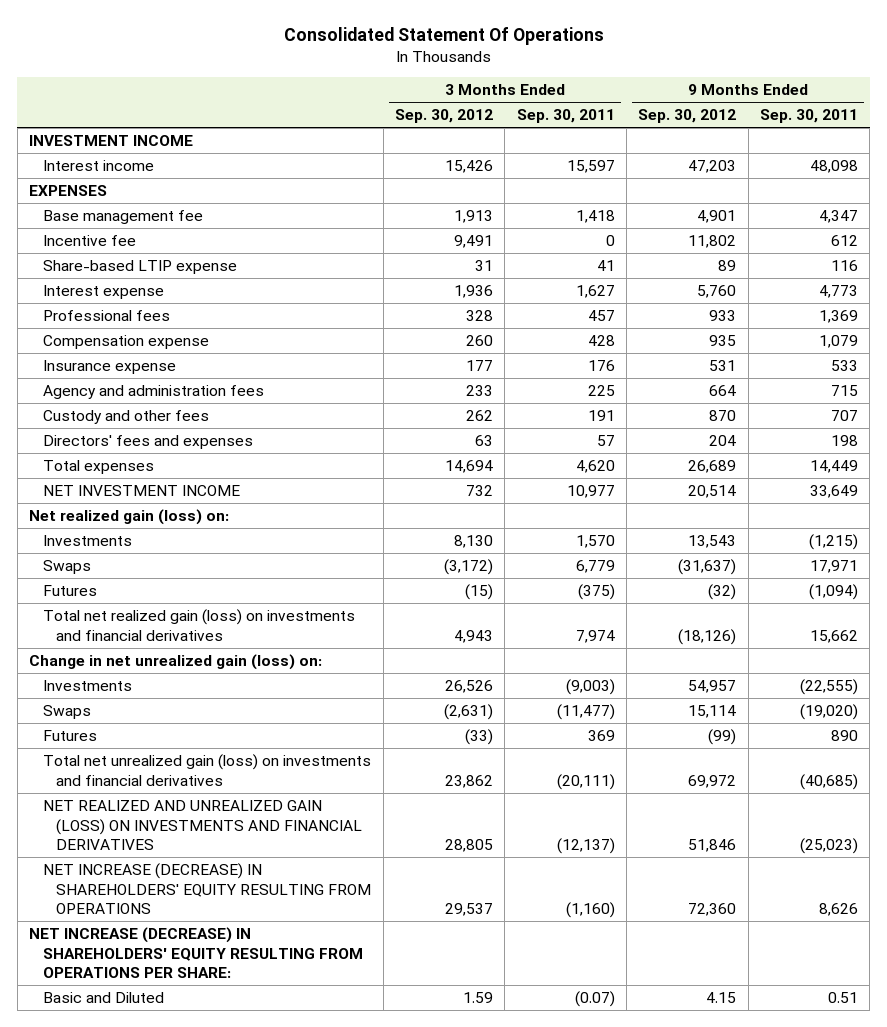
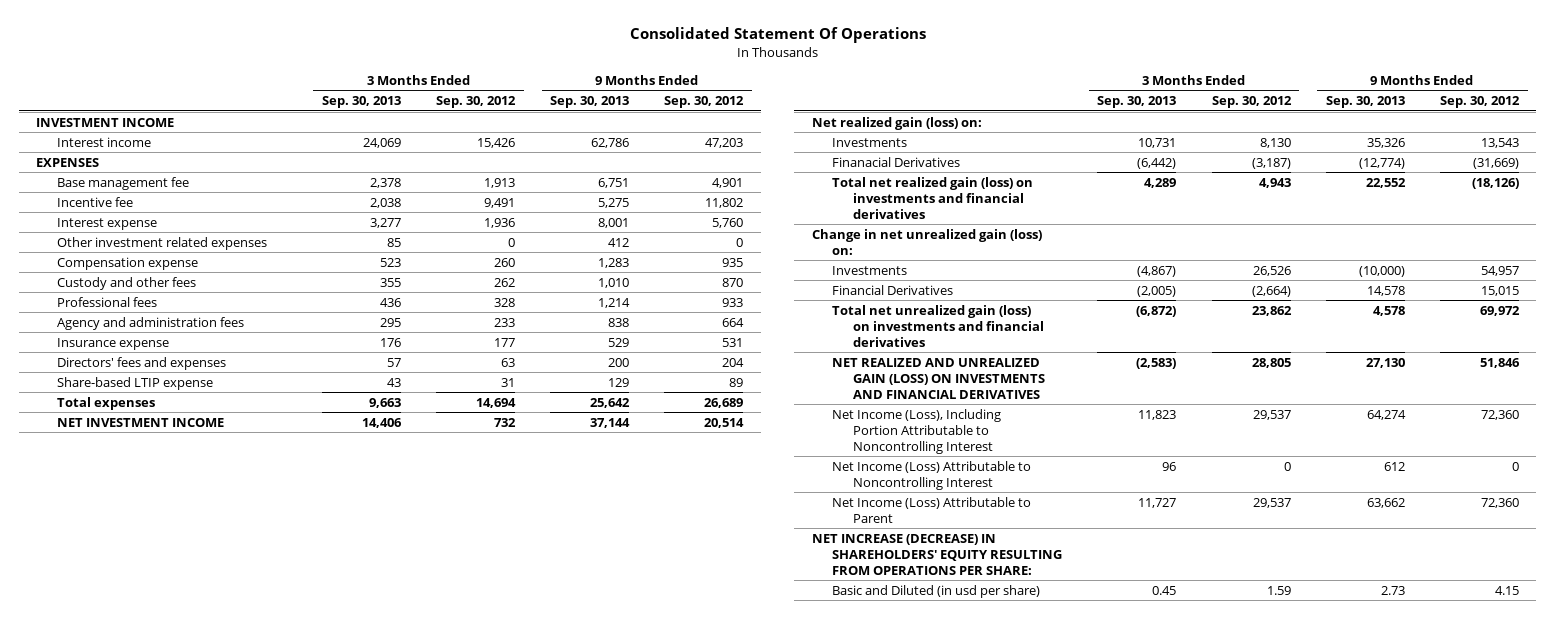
- | 3 Months Ended Sep. 30, 2012 | 3 Months Ended Sep. 30, 2011 | 9 Months Ended Sep. 30, 2012 | 9 Months Ended Sep. 30, 2011
+ | 3 Months Ended Sep. 30, 2013 | 3 Months Ended Sep. 30, 2012 | 9 Months Ended Sep. 30, 2013 | 9 Months Ended Sep. 30, 2012
+ Other investment related expenses | 85 | 0 | 412 | 0
moved down: Professional fees | 436 | 328 | 1,214 | 933
moved down: Agency and administration fees | 295 | 233 | 838 | 664
moved down: Insurance expense | 176 | 177 | 529 | 531
moved down: Share-based LTIP expense | 43 | 31 | 129 | 89
- Swaps | (3,172) | 6,779 | (31,637) | 17,971
- Futures | (15) | (375) | (32) | (1,094)
+ Finanacial Derivatives | (6,442) | (3,187) | (12,774) | (31,669)
- Swaps | (2,631) | (11,477) | 15,114 | (19,020)
- Futures | (33) | 369 | (99) | 890
+ Financial Derivatives | (2,005) | (2,664) | 14,578 | 15,015
- NET INCREASE (DECREASE) IN SHAREHOLDERS' EQUITY RESULTING FROM OPERATIONS | 29,537 | (1,160) | 72,360 | 8,626
+ Net Income (Loss), Including Portion Attributable to Noncontrolling Interest | 11,823 | 29,537 | 64,274 | 72,360
+ Net Income (Loss) Attributable to Noncontrolling Interest | 96 | 0 | 612 | 0
+ Net Income (Loss) Attributable to Parent | 11,727 | 29,537 | 63,662 | 72,360
- Basic and Diluted | 1.59 | (0.07) | 4.15 | 0.51
+ Basic and Diluted (in usd per share) | 0.45 | 1.59 | 2.73 | 4.15

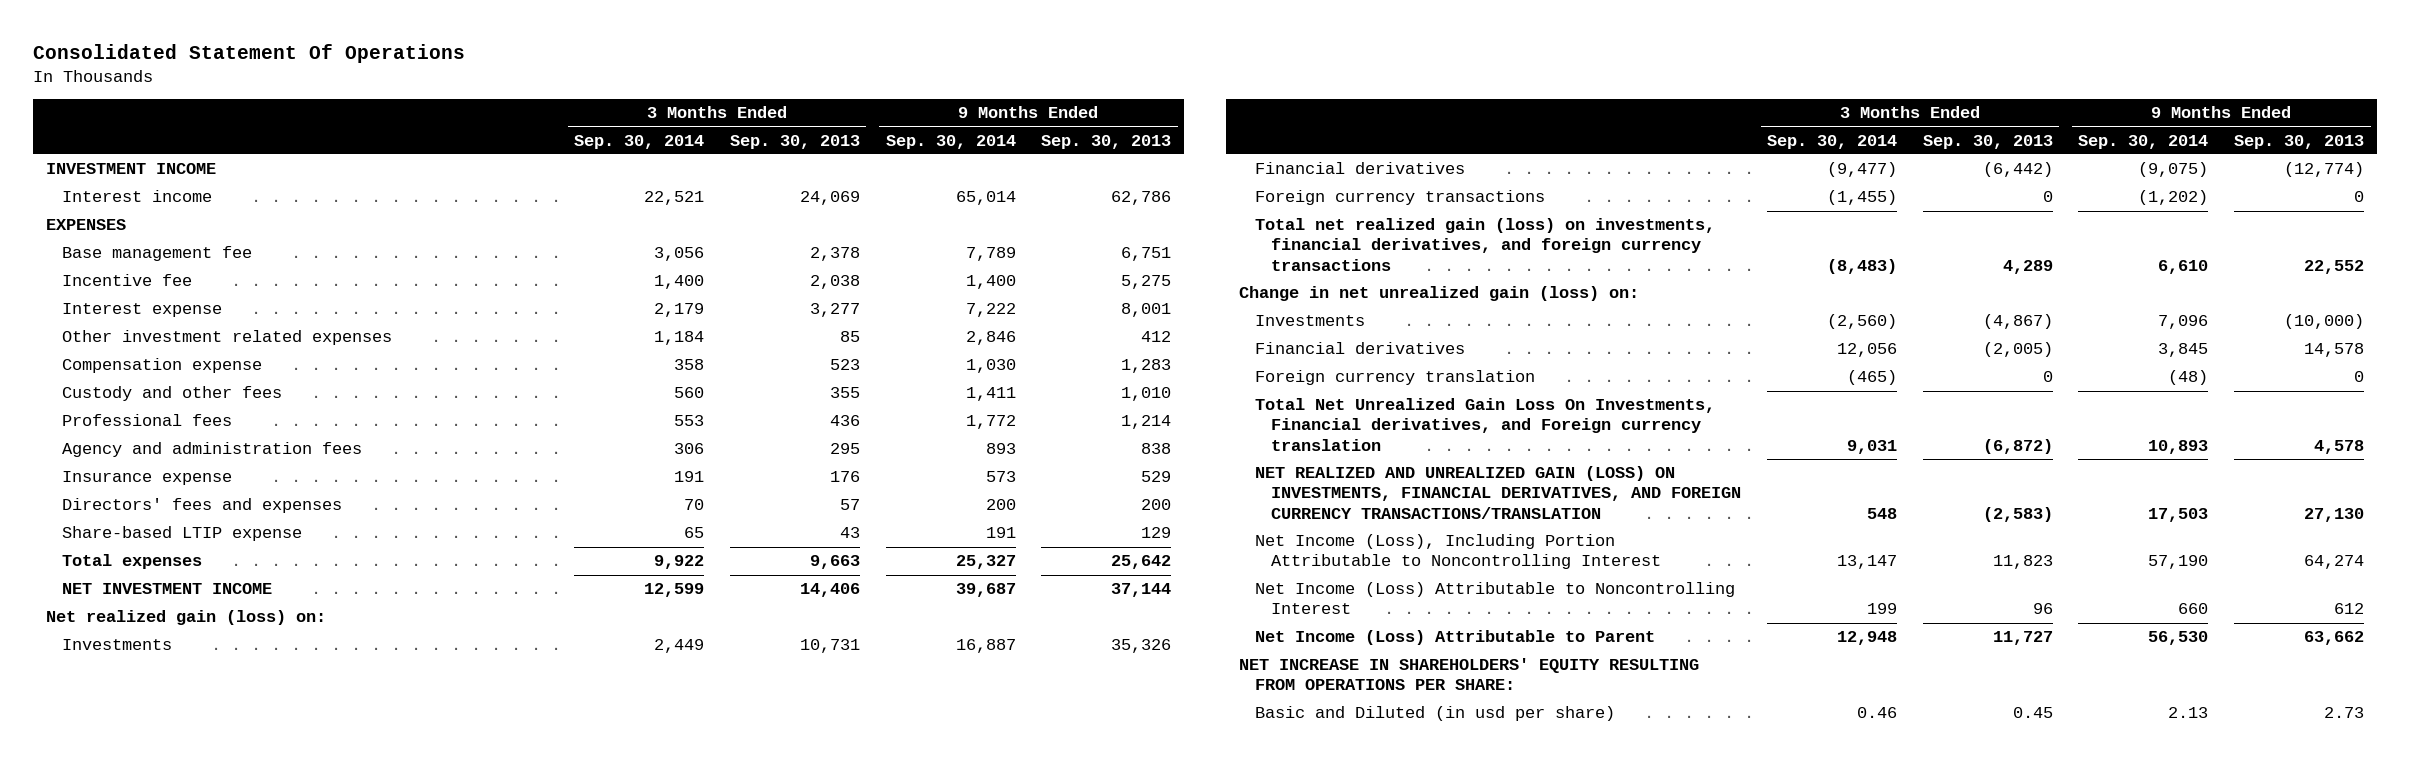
- | 3 Months Ended Sep. 30, 2013 | 3 Months Ended Sep. 30, 2012 | 9 Months Ended Sep. 30, 2013 | 9 Months Ended Sep. 30, 2012
+ | 3 Months Ended Sep. 30, 2014 | 3 Months Ended Sep. 30, 2013 | 9 Months Ended Sep. 30, 2014 | 9 Months Ended Sep. 30, 2013
- Finanacial Derivatives | (6,442) | (3,187) | (12,774) | (31,669)
- Total net realized gain (loss) on investments and financial derivatives | 4,289 | 4,943 | 22,552 | (18,126)
+ Financial derivatives | (9,477) | (6,442) | (9,075) | (12,774)
+ Foreign currency transactions | (1,455) | 0 | (1,202) | 0
+ Total net realized gain (loss) on investments, financial derivatives, and foreign currency transactions | (8,483) | 4,289 | 6,610 | 22,552
- Financial Derivatives | (2,005) | (2,664) | 14,578 | 15,015
- Total net unrealized gain (loss) on investments and financial derivatives | (6,872) | 23,862 | 4,578 | 69,972
- NET REALIZED AND UNREALIZED GAIN (LOSS) ON INVESTMENTS AND FINANCIAL DERIVATIVES | (2,583) | 28,805 | 27,130 | 51,846
+ Financial derivatives | 12,056 | (2,005) | 3,845 | 14,578
+ Foreign currency translation | (465) | 0 | (48) | 0
+ Total Net Unrealized Gain Loss On Investments, Financial derivatives, and Foreign currency translation | 9,031 | (6,872) | 10,893 | 4,578
+ NET REALIZED AND UNREALIZED GAIN (LOSS) ON INVESTMENTS, FINANCIAL DERIVATIVES, AND FOREIGN CURRENCY TRANSACTIONS/TRANSLATION | 548 | (2,583) | 17,503 | 27,130
- NET INCREASE (DECREASE) IN SHAREHOLDERS' EQUITY RESULTING FROM OPERATIONS PER SHARE:
+ NET INCREASE IN SHAREHOLDERS' EQUITY RESULTING FROM OPERATIONS PER SHARE:

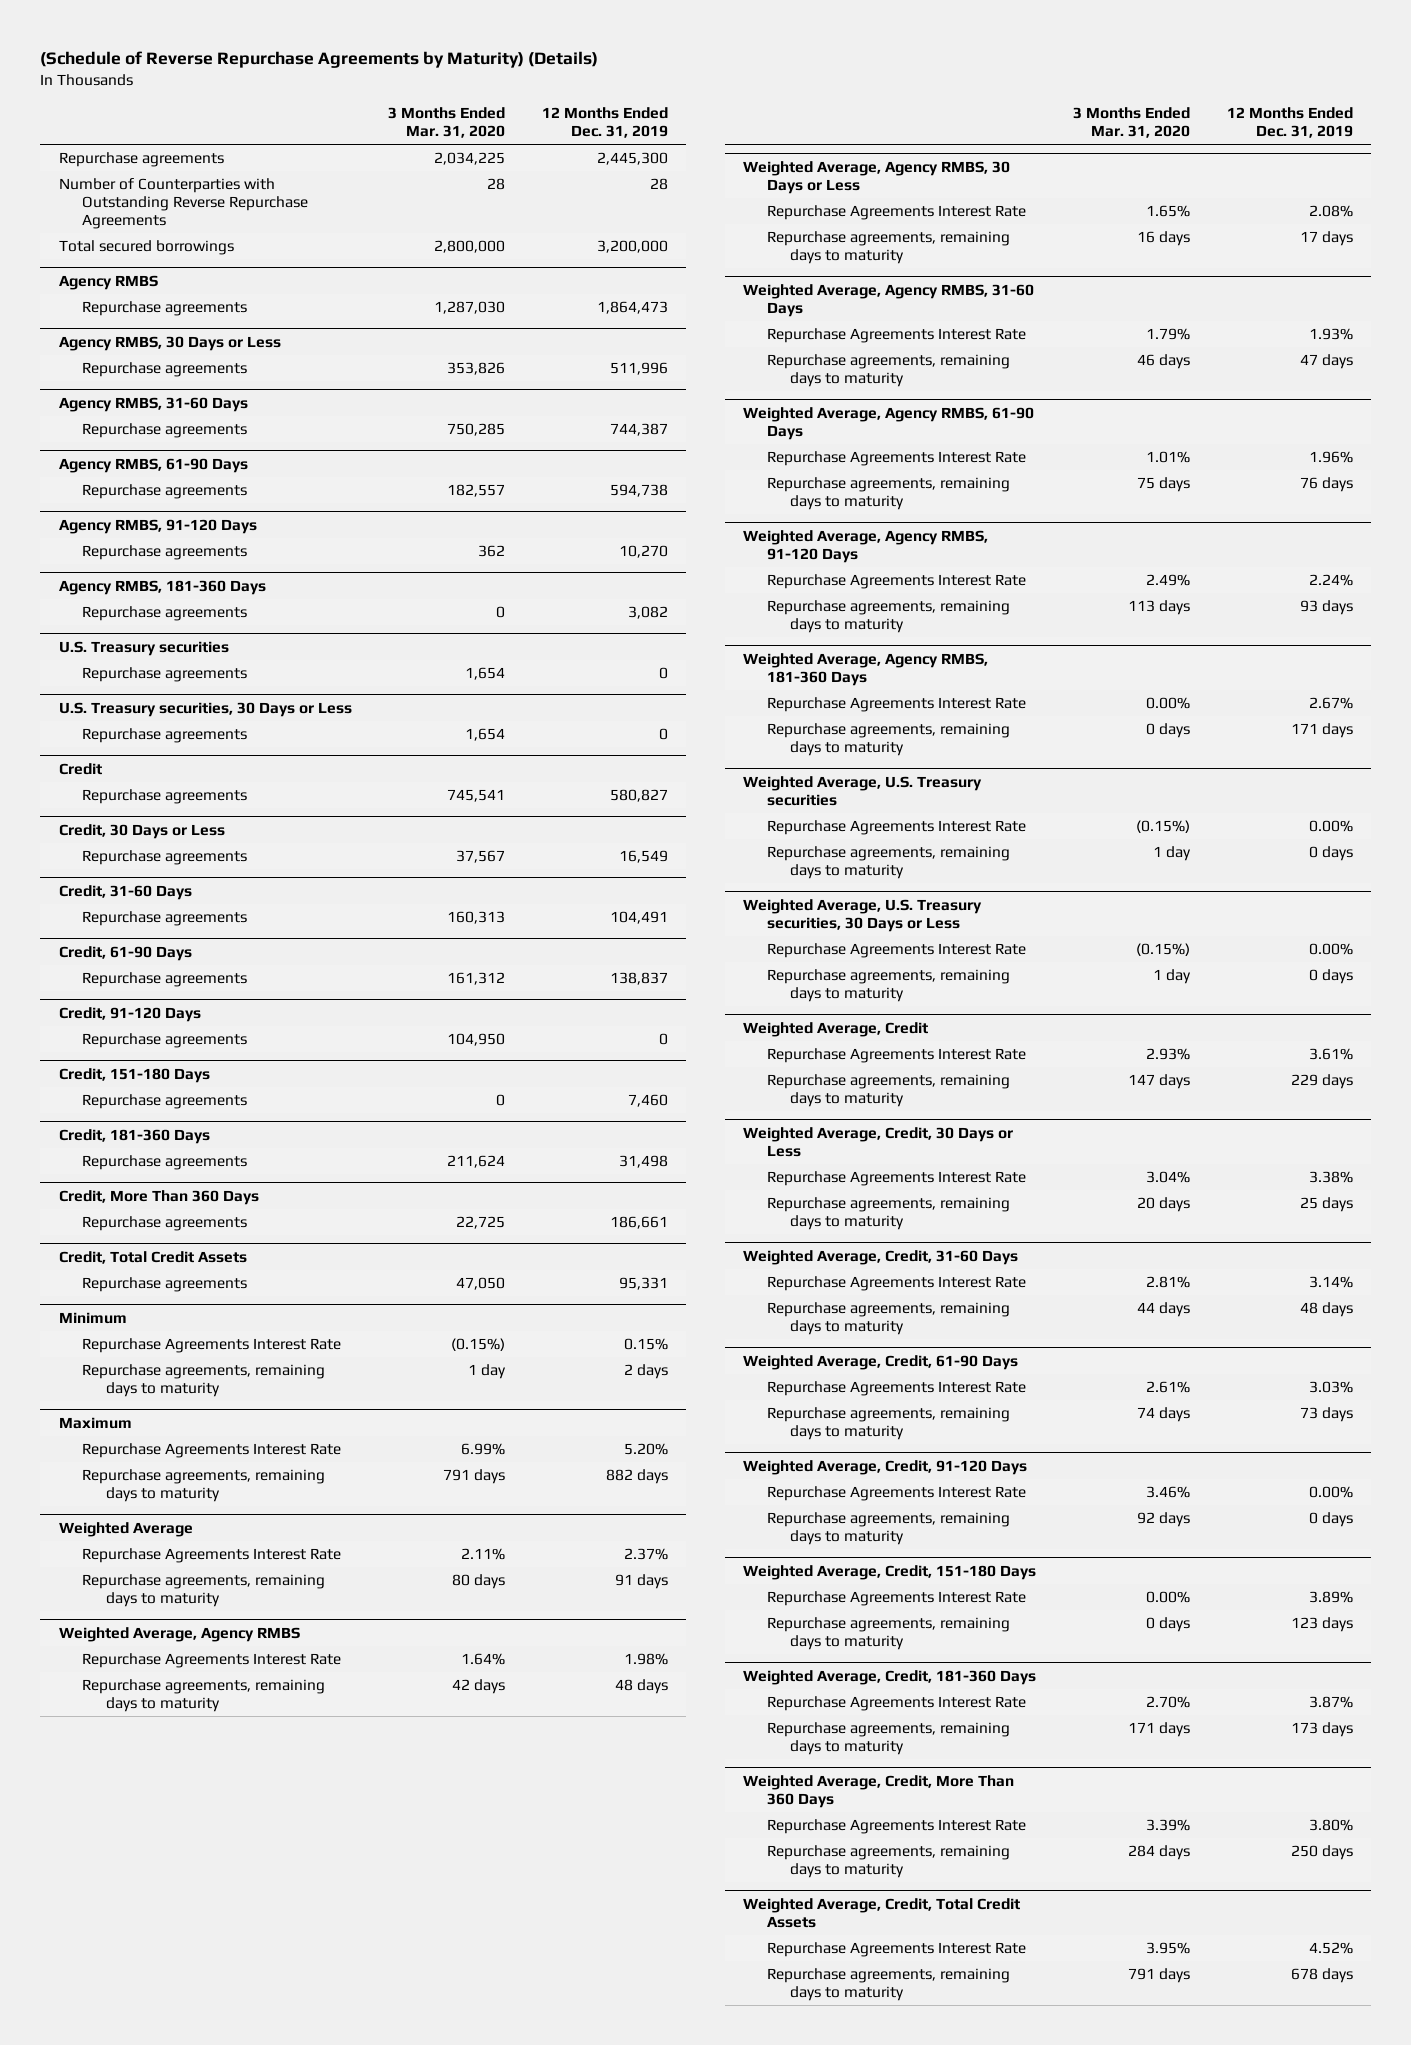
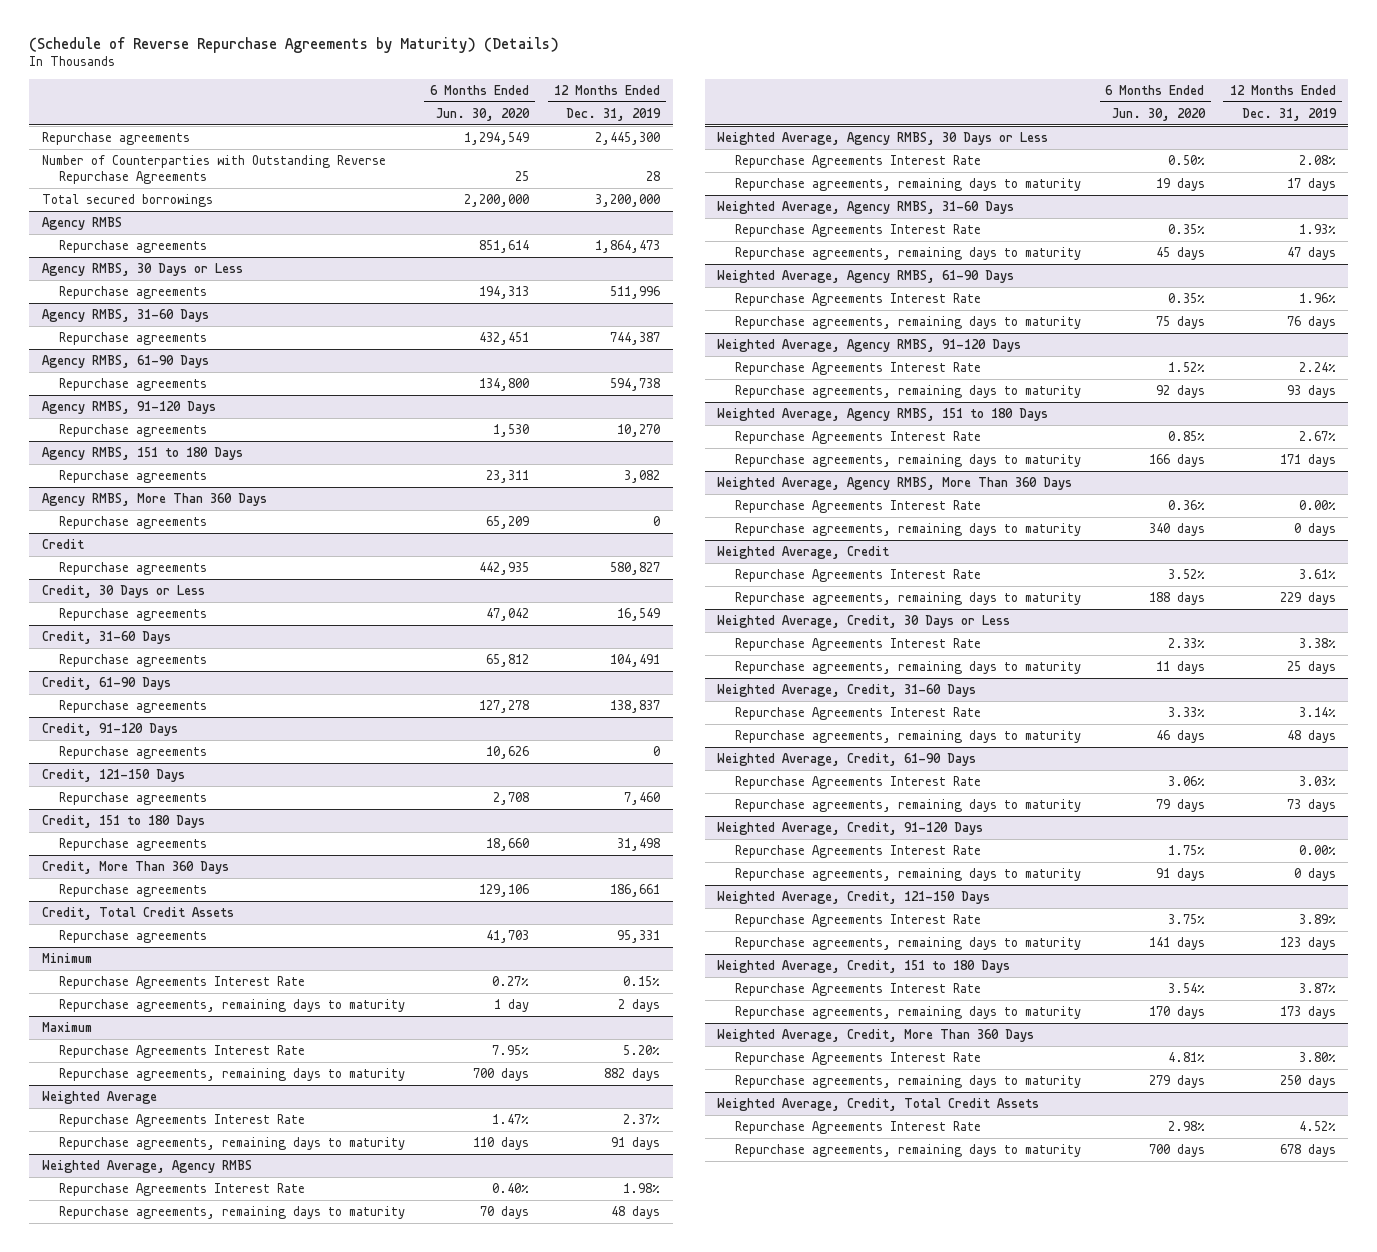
- | 3 Months Ended Mar. 31, 2020 | 12 Months Ended Dec. 31, 2019
+ | 6 Months Ended Jun. 30, 2020 | 12 Months Ended Dec. 31, 2019
- Agency RMBS, 181-360 Days
+ Agency RMBS, 151 to 180 Days
- U.S. Treasury securities
- Repurchase agreements | 1,654 | 0
- U.S. Treasury securities, 30 Days or Less
+ Agency RMBS, More Than 360 Days
- Credit, 151-180 Days
+ Credit, 121-150 Days
- Credit, 181-360 Days
+ Credit, 151 to 180 Days
- Weighted Average, Agency RMBS, 181-360 Days
+ Weighted Average, Agency RMBS, 151 to 180 Days
- Weighted Average, U.S. Treasury securities
- Repurchase Agreements Interest Rate | (0.15%) | 0.00%
- Repurchase agreements, remaining days to maturity | 1 day | 0 days
- Weighted Average, U.S. Treasury securities, 30 Days or Less
+ Weighted Average, Agency RMBS, More Than 360 Days
- Weighted Average, Credit, 151-180 Days
+ Weighted Average, Credit, 121-150 Days
- Weighted Average, Credit, 181-360 Days
+ Weighted Average, Credit, 151 to 180 Days

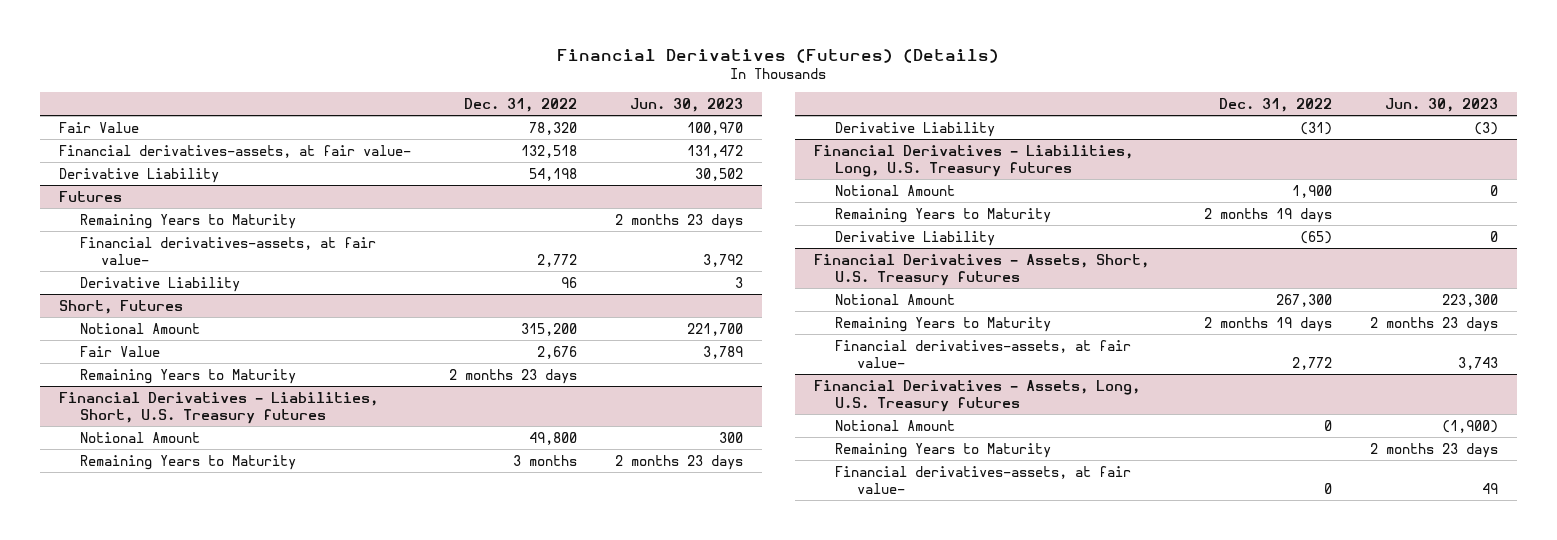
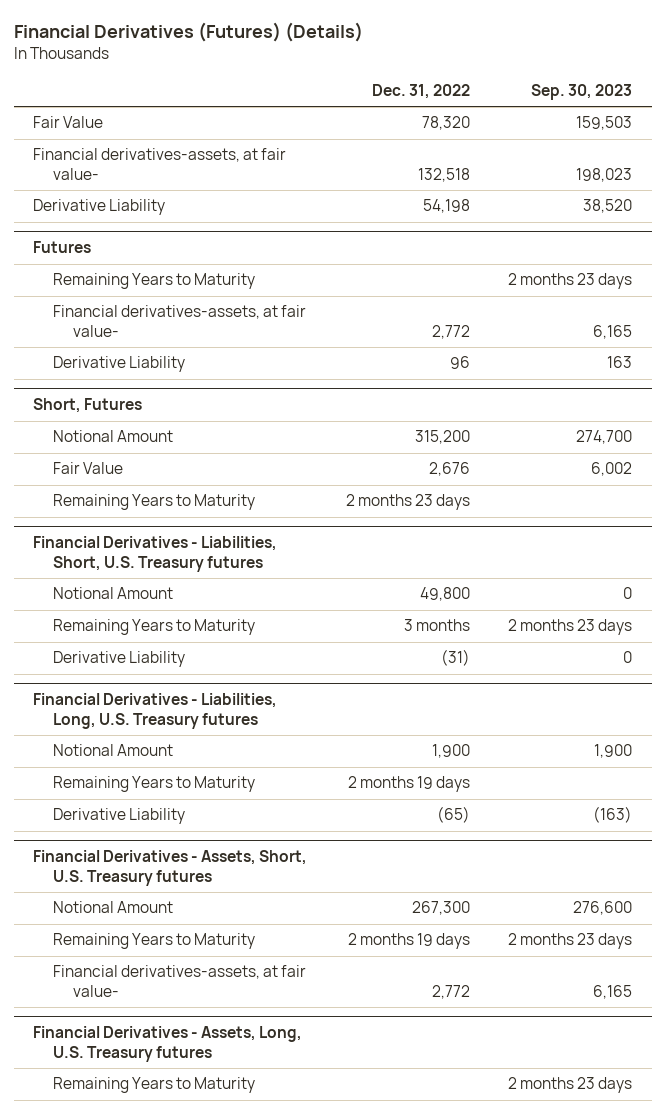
- | Dec. 31, 2022 | Jun. 30, 2023
+ | Dec. 31, 2022 | Sep. 30, 2023
@ Financial Derivatives - Assets, Long, U.S. Treasury futures
- Notional Amount | 0 | (1,900)
- Financial derivatives-assets, at fair value- | 0 | 49

